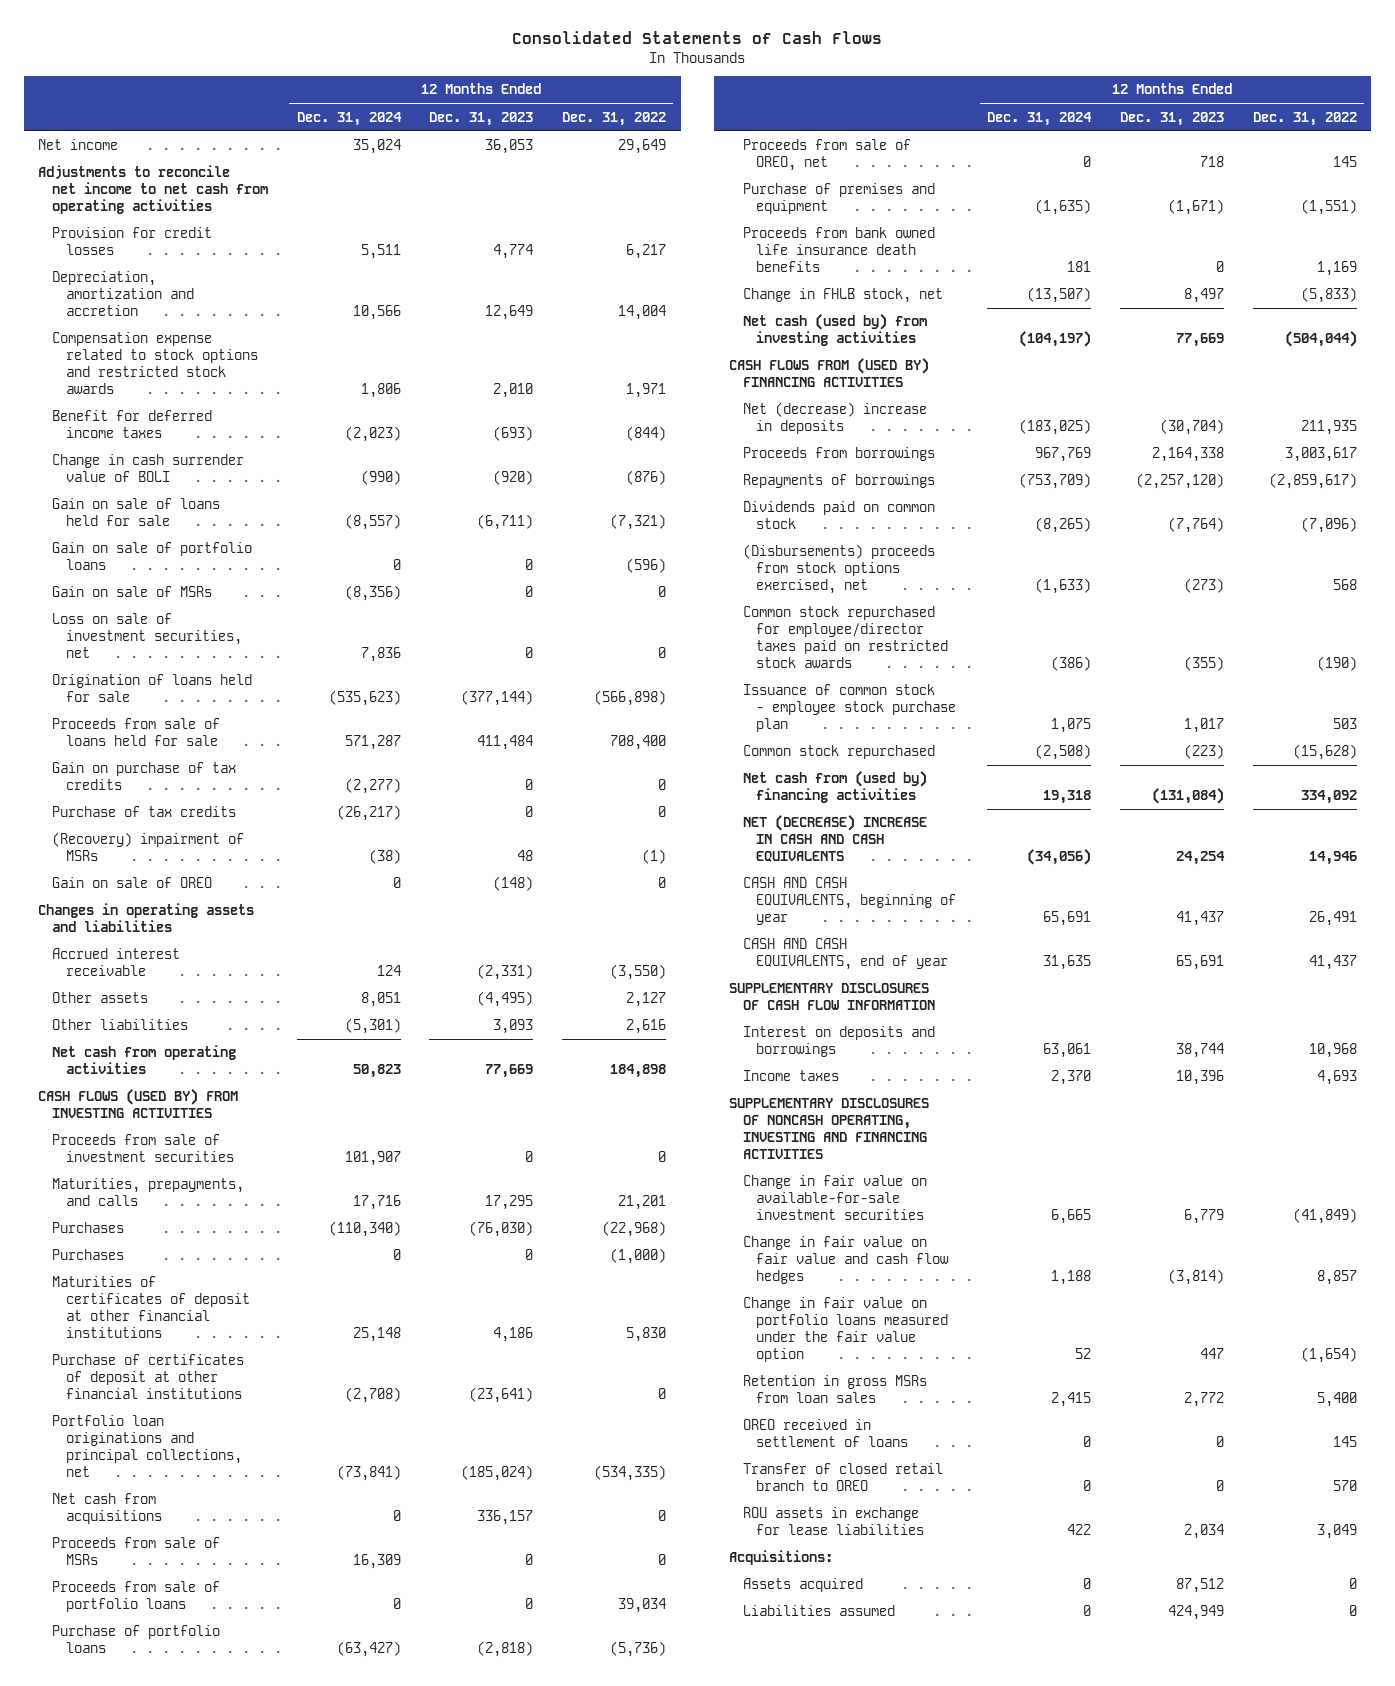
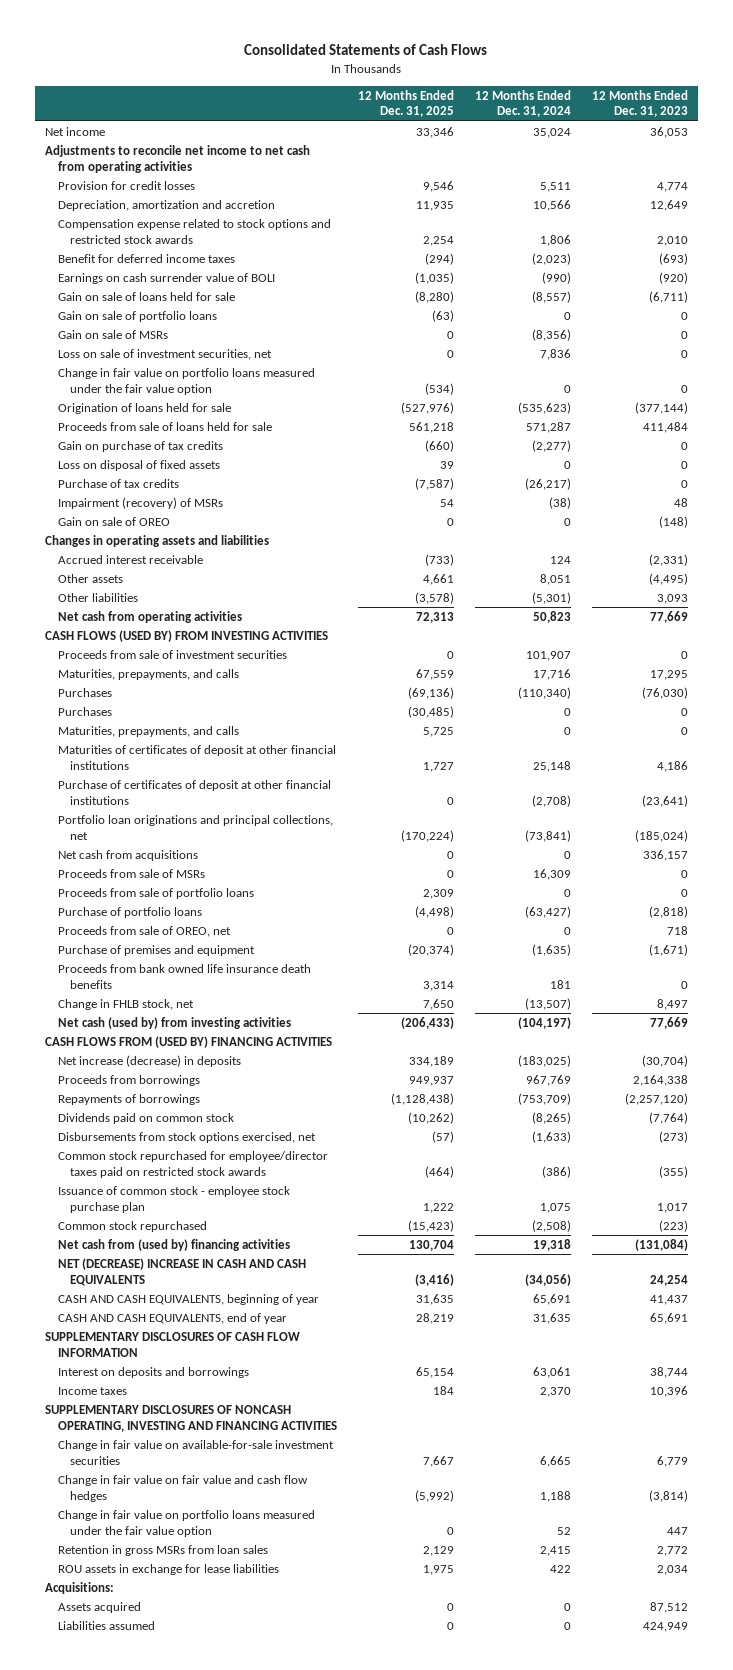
- | 12 Months Ended Dec. 31, 2024 | 12 Months Ended Dec. 31, 2023 | 12 Months Ended Dec. 31, 2022
+ | 12 Months Ended Dec. 31, 2025 | 12 Months Ended Dec. 31, 2024 | 12 Months Ended Dec. 31, 2023
- Change in cash surrender value of BOLI | (990) | (920) | (876)
+ Earnings on cash surrender value of BOLI | (1,035) | (990) | (920)
+ Change in fair value on portfolio loans measured under the fair value option | (534) | 0 | 0
+ Loss on disposal of fixed assets | 39 | 0 | 0
- (Recovery) impairment of MSRs | (38) | 48 | (1)
+ Impairment (recovery) of MSRs | 54 | (38) | 48
+ Maturities, prepayments, and calls | 5,725 | 0 | 0
- Net (decrease) increase in deposits | (183,025) | (30,704) | 211,935
+ Net increase (decrease) in deposits | 334,189 | (183,025) | (30,704)
- (Disbursements) proceeds from stock options exercised, net | (1,633) | (273) | 568
+ Disbursements from stock options exercised, net | (57) | (1,633) | (273)
- OREO received in settlement of loans | 0 | 0 | 145
- Transfer of closed retail branch to OREO | 0 | 0 | 570

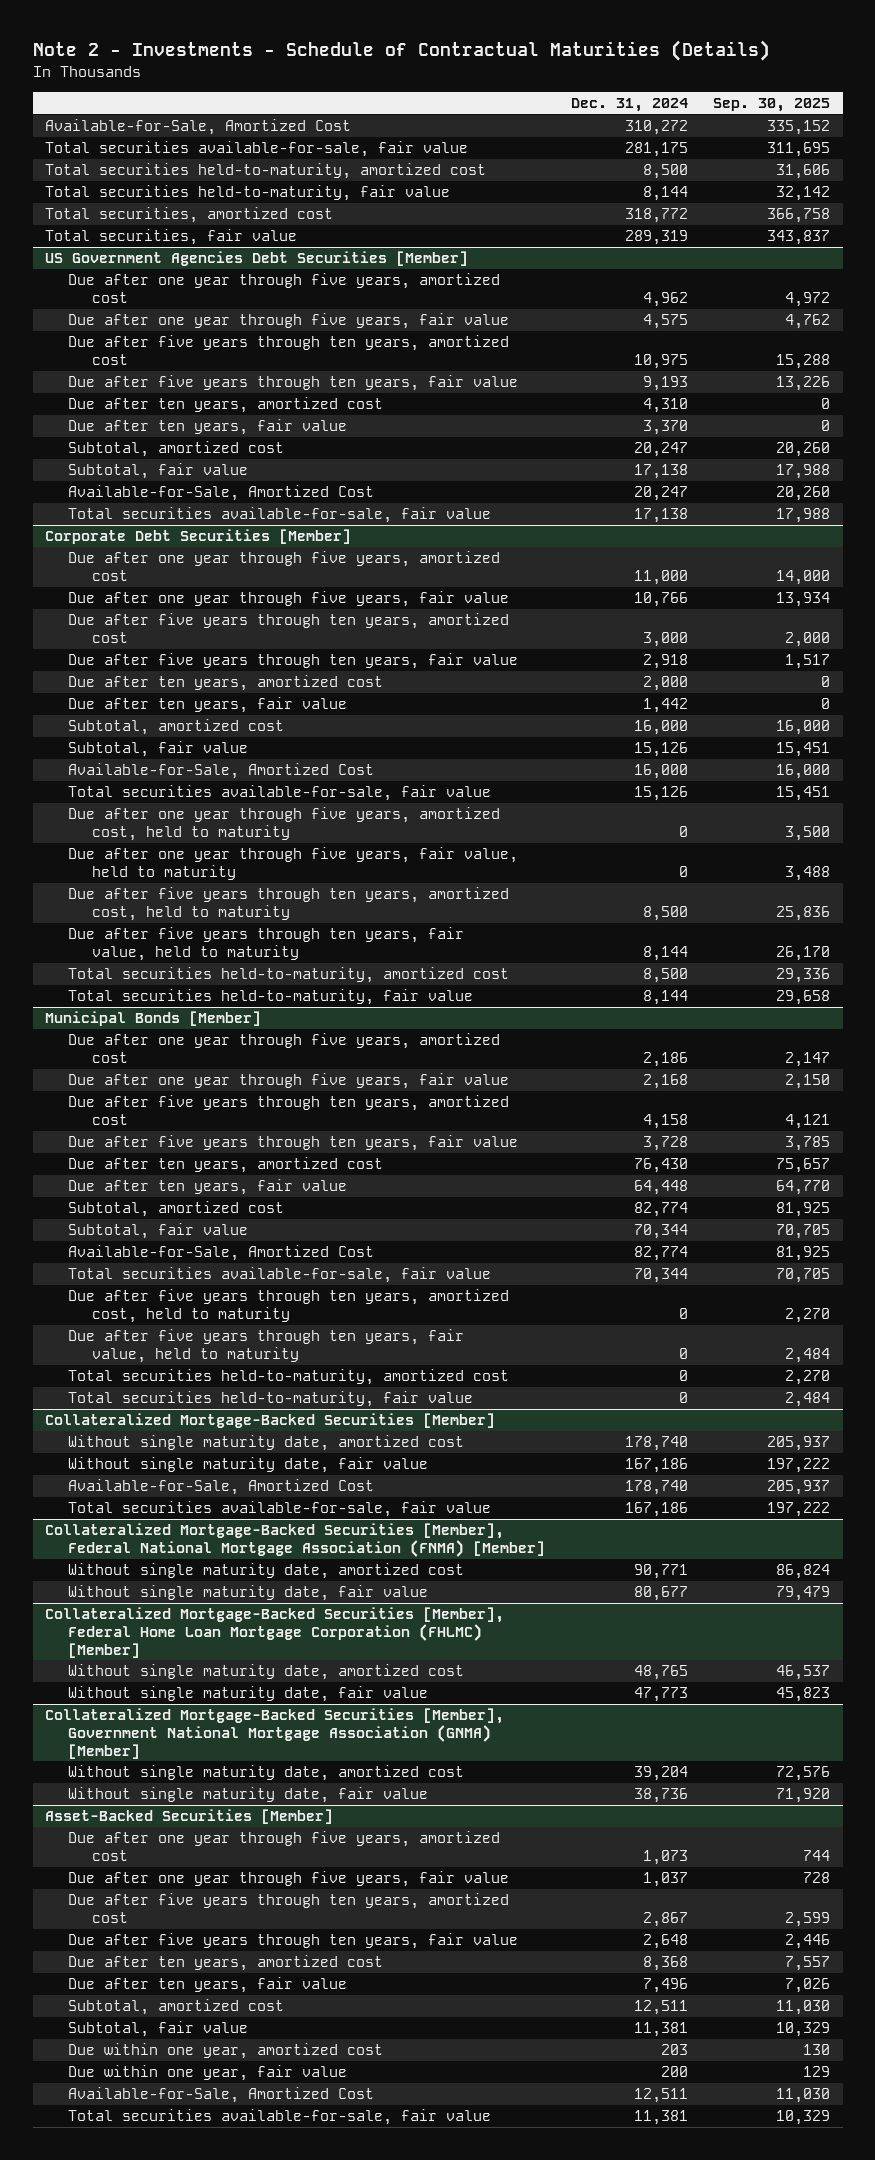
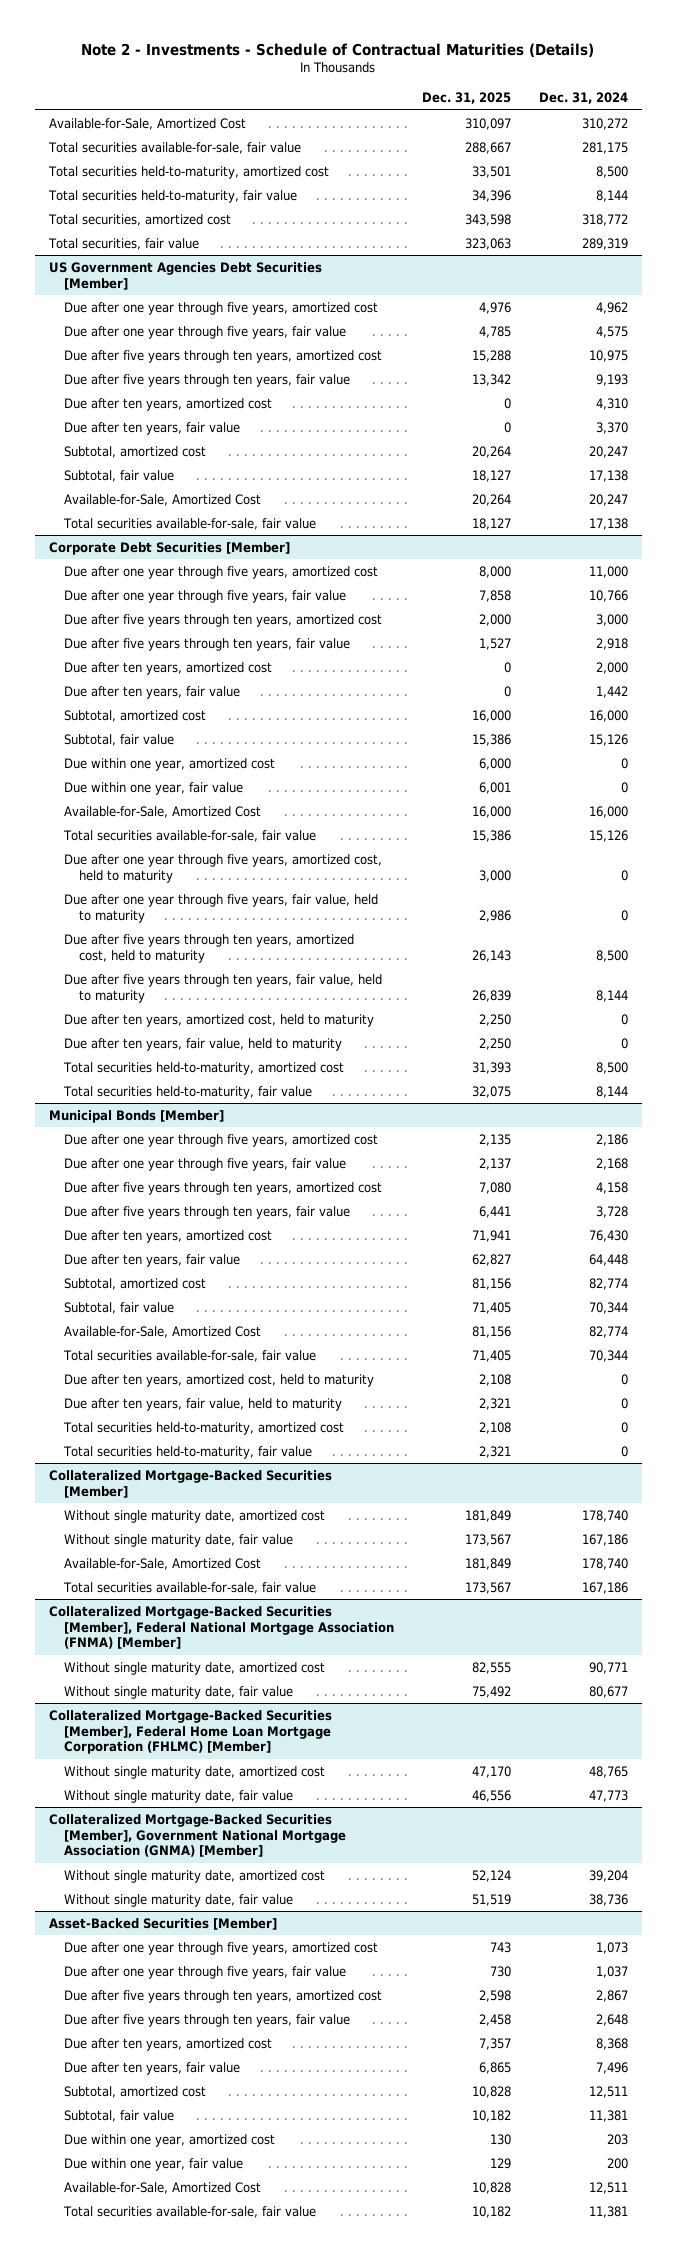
- | Dec. 31, 2024 | Sep. 30, 2025
+ | Dec. 31, 2025 | Dec. 31, 2024
@ Corporate Debt Securities [Member]
+ Due within one year, amortized cost | 6,000 | 0
+ Due within one year, fair value | 6,001 | 0
+ Due after ten years, amortized cost, held to maturity | 2,250 | 0
+ Due after ten years, fair value, held to maturity | 2,250 | 0
@ Municipal Bonds [Member]
- Due after five years through ten years, amortized cost, held to maturity | 0 | 2,270
- Due after five years through ten years, fair value, held to maturity | 0 | 2,484
+ Due after ten years, amortized cost, held to maturity | 2,108 | 0
+ Due after ten years, fair value, held to maturity | 2,321 | 0

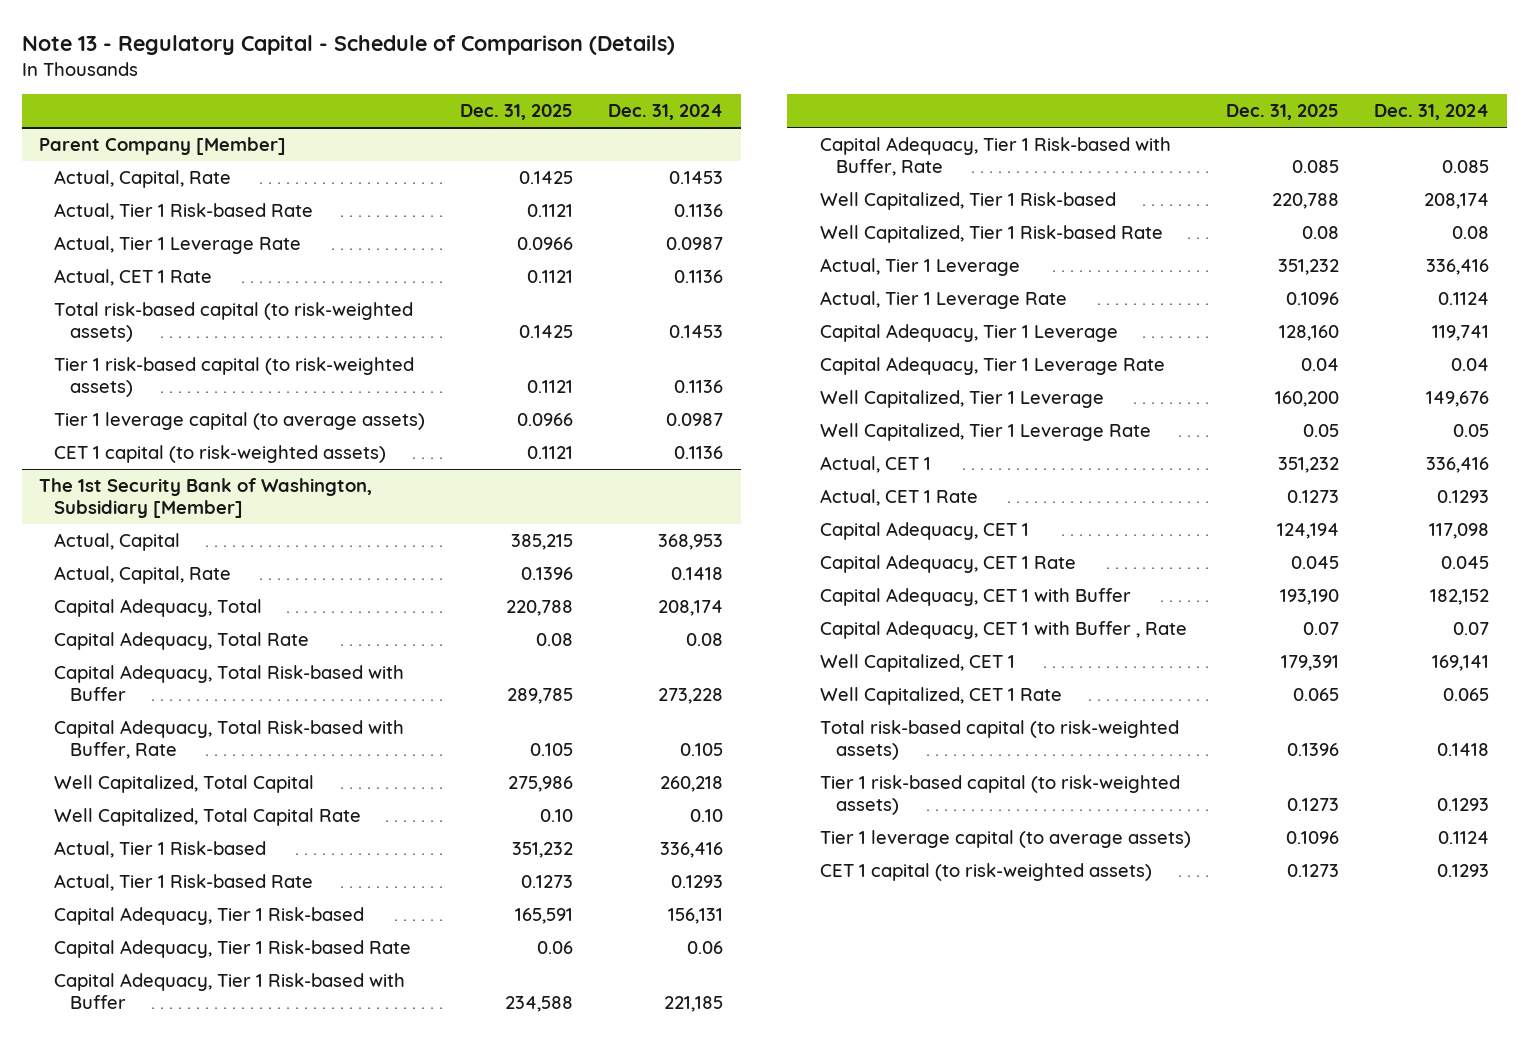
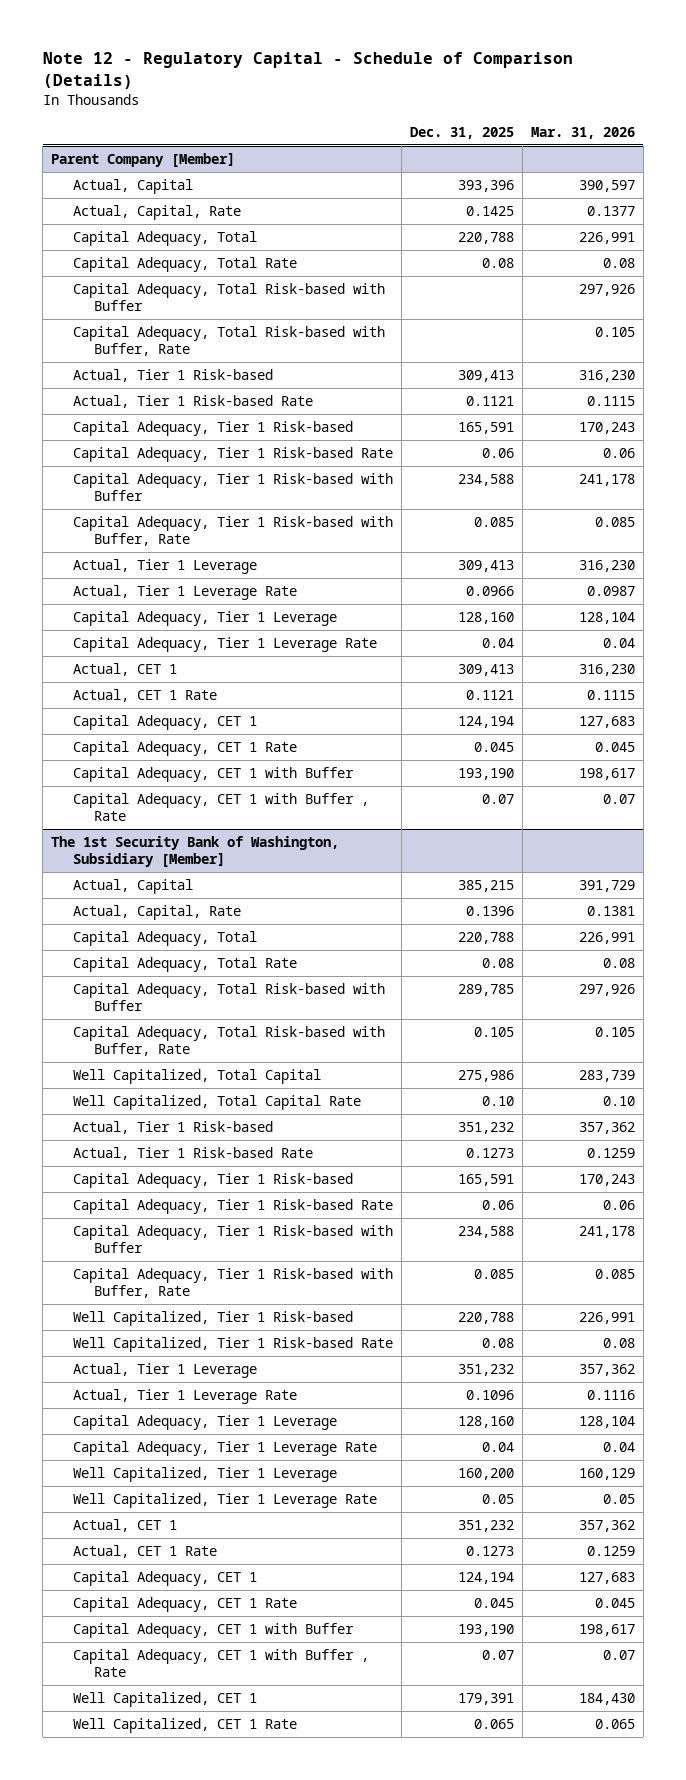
- Note 13 - Regulatory Capital - Schedule of Comparison (Details)
+ Note 12 - Regulatory Capital - Schedule of Comparison (Details)
- | Dec. 31, 2025 | Dec. 31, 2024
+ | Dec. 31, 2025 | Mar. 31, 2026
@ Parent Company [Member]
+ Actual, Capital | 393,396 | 390,597
+ Capital Adequacy, Total | 220,788 | 226,991
+ Capital Adequacy, Total Rate | 0.08 | 0.08
+ Capital Adequacy, Total Risk-based with Buffer | | 297,926
+ Capital Adequacy, Total Risk-based with Buffer, Rate | | 0.105
+ Actual, Tier 1 Risk-based | 309,413 | 316,230
+ Capital Adequacy, Tier 1 Risk-based | 165,591 | 170,243
+ Capital Adequacy, Tier 1 Risk-based Rate | 0.06 | 0.06
+ Capital Adequacy, Tier 1 Risk-based with Buffer | 234,588 | 241,178
+ Capital Adequacy, Tier 1 Risk-based with Buffer, Rate | 0.085 | 0.085
+ Actual, Tier 1 Leverage | 309,413 | 316,230
+ Capital Adequacy, Tier 1 Leverage | 128,160 | 128,104
+ Capital Adequacy, Tier 1 Leverage Rate | 0.04 | 0.04
+ Actual, CET 1 | 309,413 | 316,230
- Total risk-based capital (to risk-weighted assets) | 0.1425 | 0.1453
- Tier 1 risk-based capital (to risk-weighted assets) | 0.1121 | 0.1136
- Tier 1 leverage capital (to average assets) | 0.0966 | 0.0987
- CET 1 capital (to risk-weighted assets) | 0.1121 | 0.1136
+ Capital Adequacy, CET 1 | 124,194 | 127,683
+ Capital Adequacy, CET 1 Rate | 0.045 | 0.045
+ Capital Adequacy, CET 1 with Buffer | 193,190 | 198,617
+ Capital Adequacy, CET 1 with Buffer , Rate | 0.07 | 0.07
@ The 1st Security Bank of Washington, Subsidiary [Member]
- Total risk-based capital (to risk-weighted assets) | 0.1396 | 0.1418
- Tier 1 risk-based capital (to risk-weighted assets) | 0.1273 | 0.1293
- Tier 1 leverage capital (to average assets) | 0.1096 | 0.1124
- CET 1 capital (to risk-weighted assets) | 0.1273 | 0.1293

